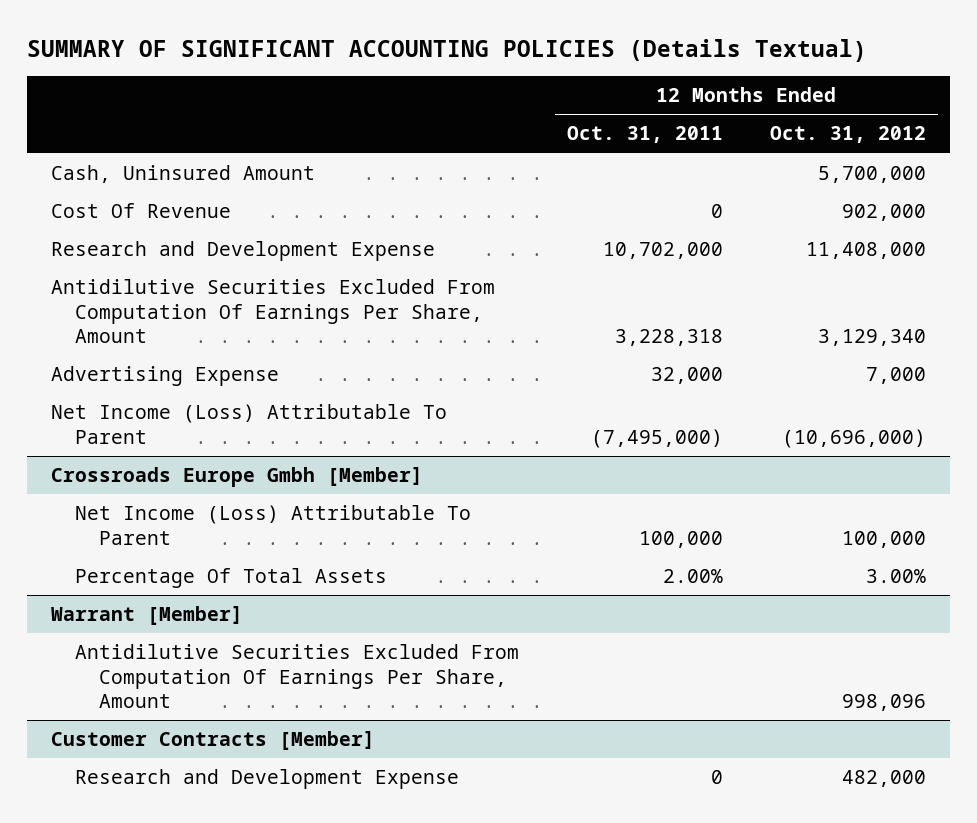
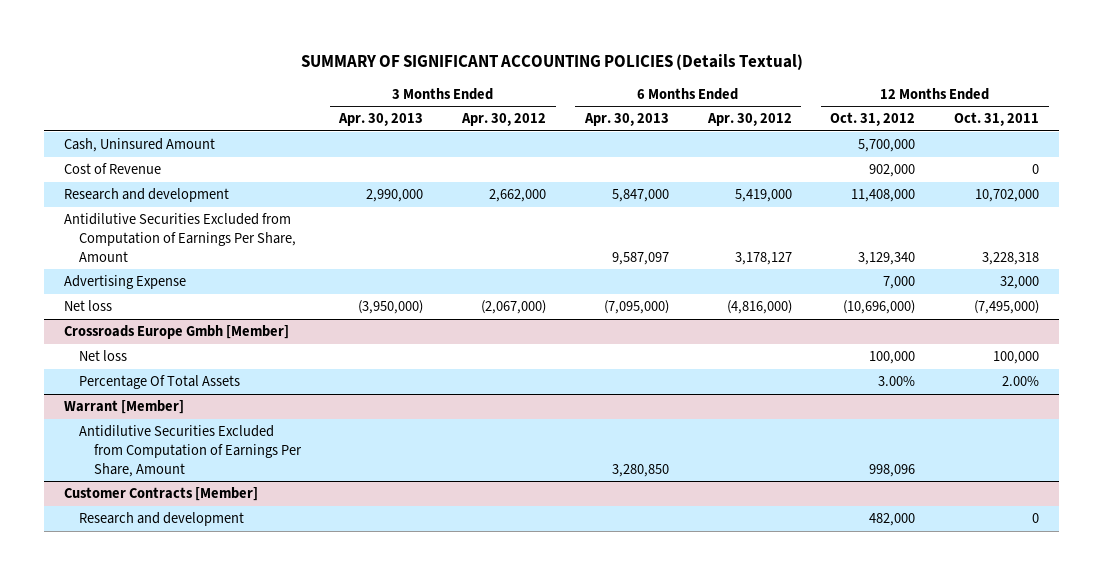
- | 12 Months Ended Oct. 31, 2011 | 12 Months Ended Oct. 31, 2012
+ | 3 Months Ended Apr. 30, 2013 | 3 Months Ended Apr. 30, 2012 | 6 Months Ended Apr. 30, 2013 | 6 Months Ended Apr. 30, 2012 | 12 Months Ended Oct. 31, 2012 | 12 Months Ended Oct. 31, 2011
- Cost Of Revenue | 0 | 902,000
- Research and Development Expense | 10,702,000 | 11,408,000
- Antidilutive Securities Excluded From Computation Of Earnings Per Share, Amount | 3,228,318 | 3,129,340
+ Cost of Revenue | | | | | 902,000 | 0
+ Research and development | 2,990,000 | 2,662,000 | 5,847,000 | 5,419,000 | 11,408,000 | 10,702,000
+ Antidilutive Securities Excluded from Computation of Earnings Per Share, Amount | | | 9,587,097 | 3,178,127 | 3,129,340 | 3,228,318
- Net Income (Loss) Attributable To Parent | (7,495,000) | (10,696,000)
+ Net loss | (3,950,000) | (2,067,000) | (7,095,000) | (4,816,000) | (10,696,000) | (7,495,000)
@ Crossroads Europe Gmbh [Member]
- Net Income (Loss) Attributable To Parent | 100,000 | 100,000
+ Net loss | | | | | 100,000 | 100,000
@ Warrant [Member]
- Antidilutive Securities Excluded From Computation Of Earnings Per Share, Amount | | 998,096
+ Antidilutive Securities Excluded from Computation of Earnings Per Share, Amount | | | 3,280,850 | | 998,096 |
@ Customer Contracts [Member]
- Research and Development Expense | 0 | 482,000
+ Research and development | | | | | 482,000 | 0

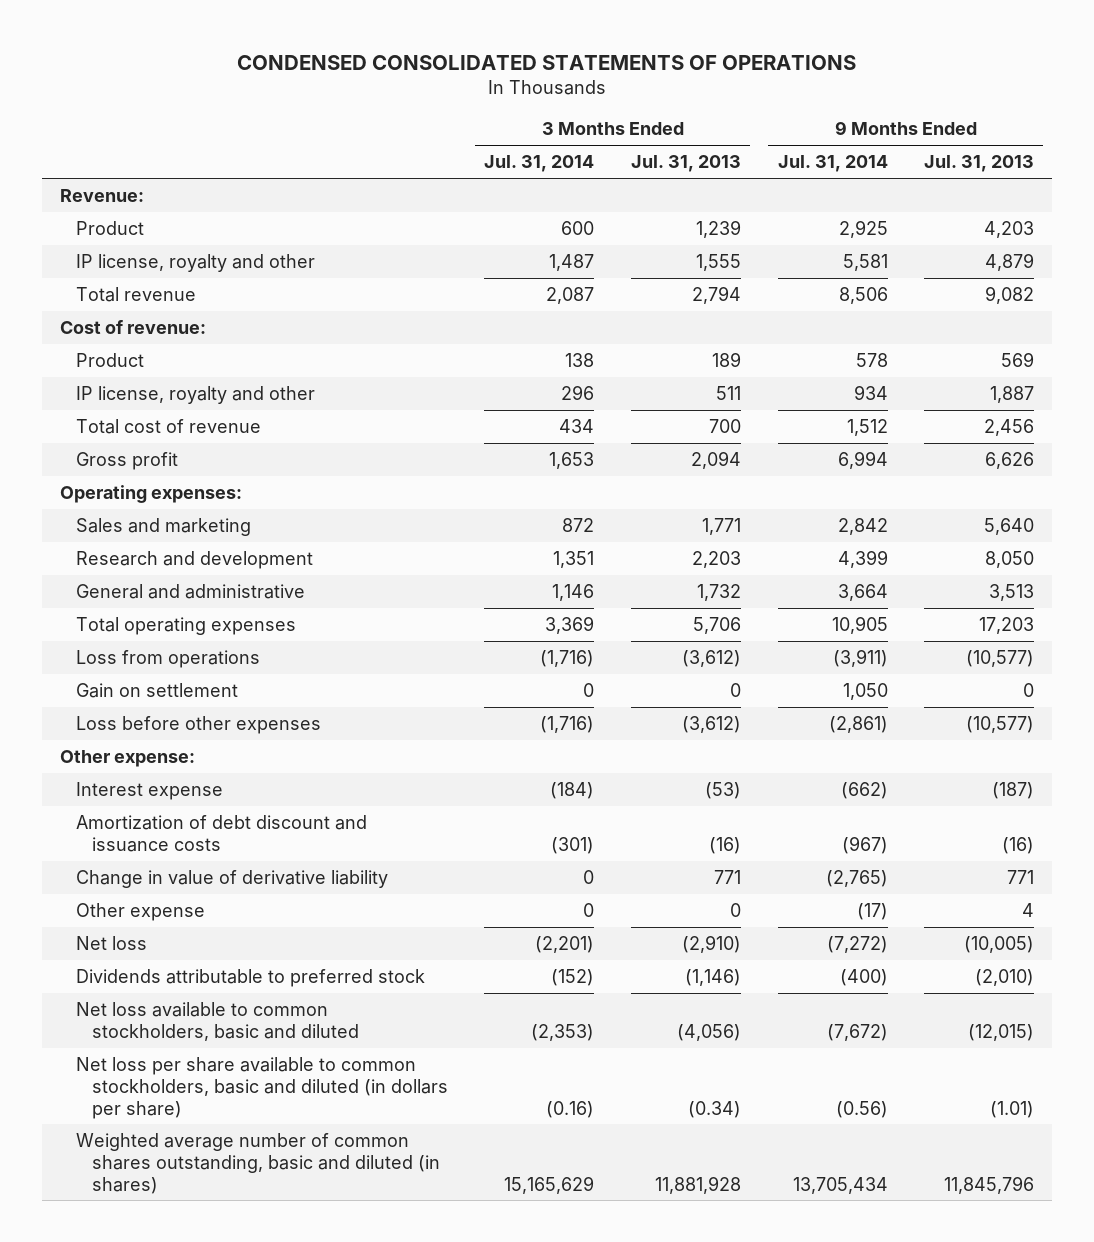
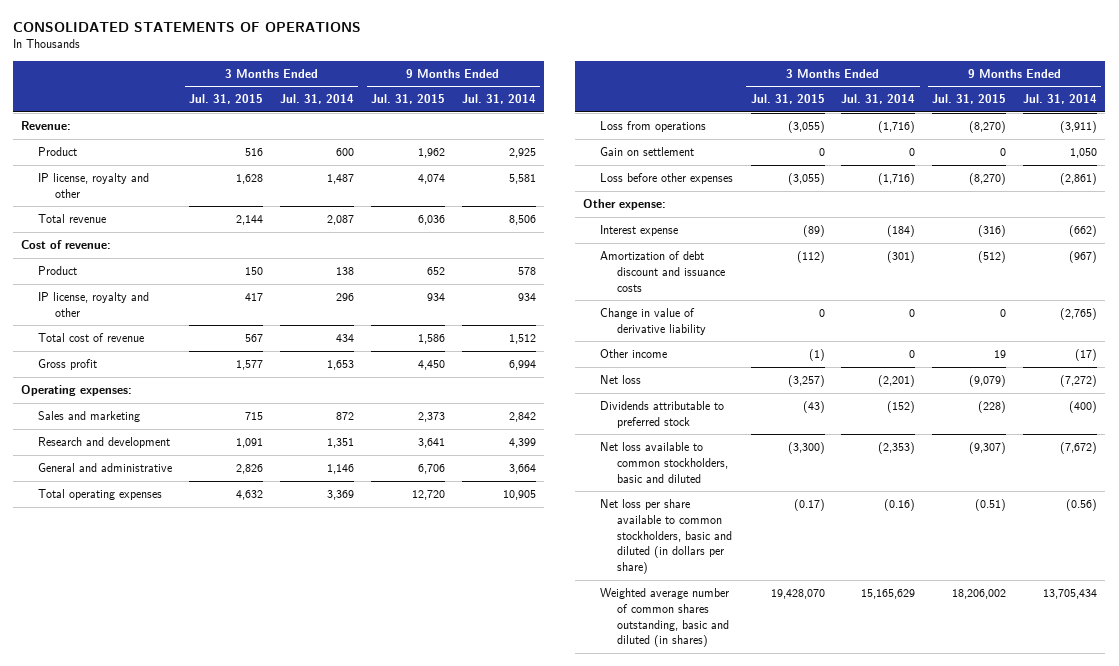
- CONDENSED CONSOLIDATED STATEMENTS OF OPERATIONS
+ CONSOLIDATED STATEMENTS OF OPERATIONS
- | 3 Months Ended Jul. 31, 2014 | 3 Months Ended Jul. 31, 2013 | 9 Months Ended Jul. 31, 2014 | 9 Months Ended Jul. 31, 2013
+ | 3 Months Ended Jul. 31, 2015 | 3 Months Ended Jul. 31, 2014 | 9 Months Ended Jul. 31, 2015 | 9 Months Ended Jul. 31, 2014
- Other expense | 0 | 0 | (17) | 4
+ Other income | (1) | 0 | 19 | (17)

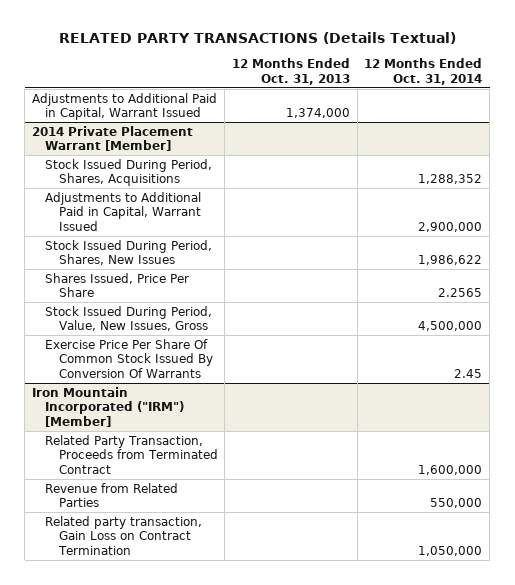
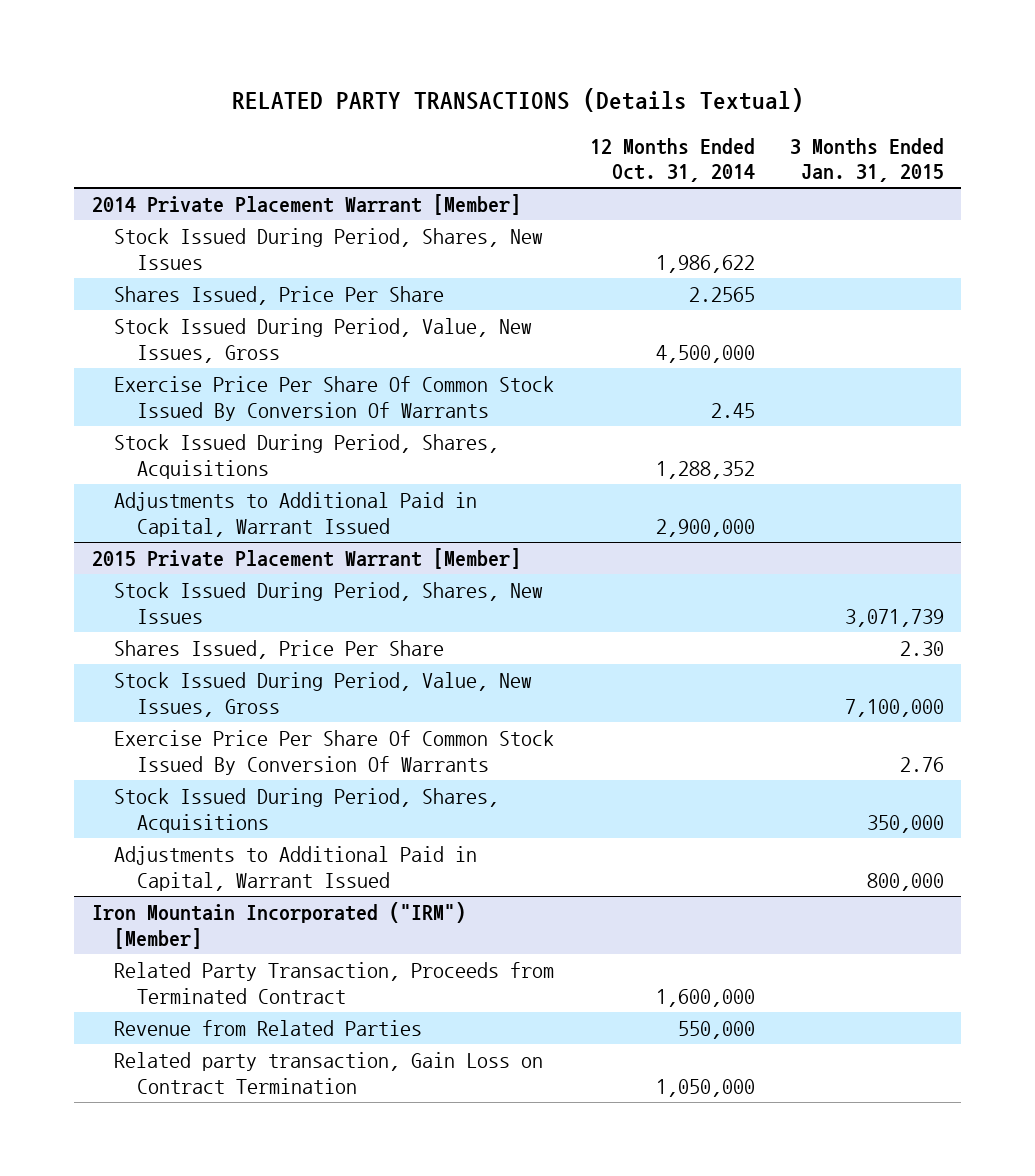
- | 12 Months Ended Oct. 31, 2013 | 12 Months Ended Oct. 31, 2014
+ | 12 Months Ended Oct. 31, 2014 | 3 Months Ended Jan. 31, 2015
- Adjustments to Additional Paid in Capital, Warrant Issued | 1,374,000 |
@ 2014 Private Placement Warrant [Member]
moved down: Stock Issued During Period, Shares, Acquisitions | 1,288,352 |
moved down: Adjustments to Additional Paid in Capital, Warrant Issued | 2,900,000 |
+ 2015 Private Placement Warrant [Member]
+ Stock Issued During Period, Shares, New Issues | | 3,071,739
+ Shares Issued, Price Per Share | | 2.30
+ Stock Issued During Period, Value, New Issues, Gross | | 7,100,000
+ Exercise Price Per Share Of Common Stock Issued By Conversion Of Warrants | | 2.76
+ Stock Issued During Period, Shares, Acquisitions | | 350,000
+ Adjustments to Additional Paid in Capital, Warrant Issued | | 800,000

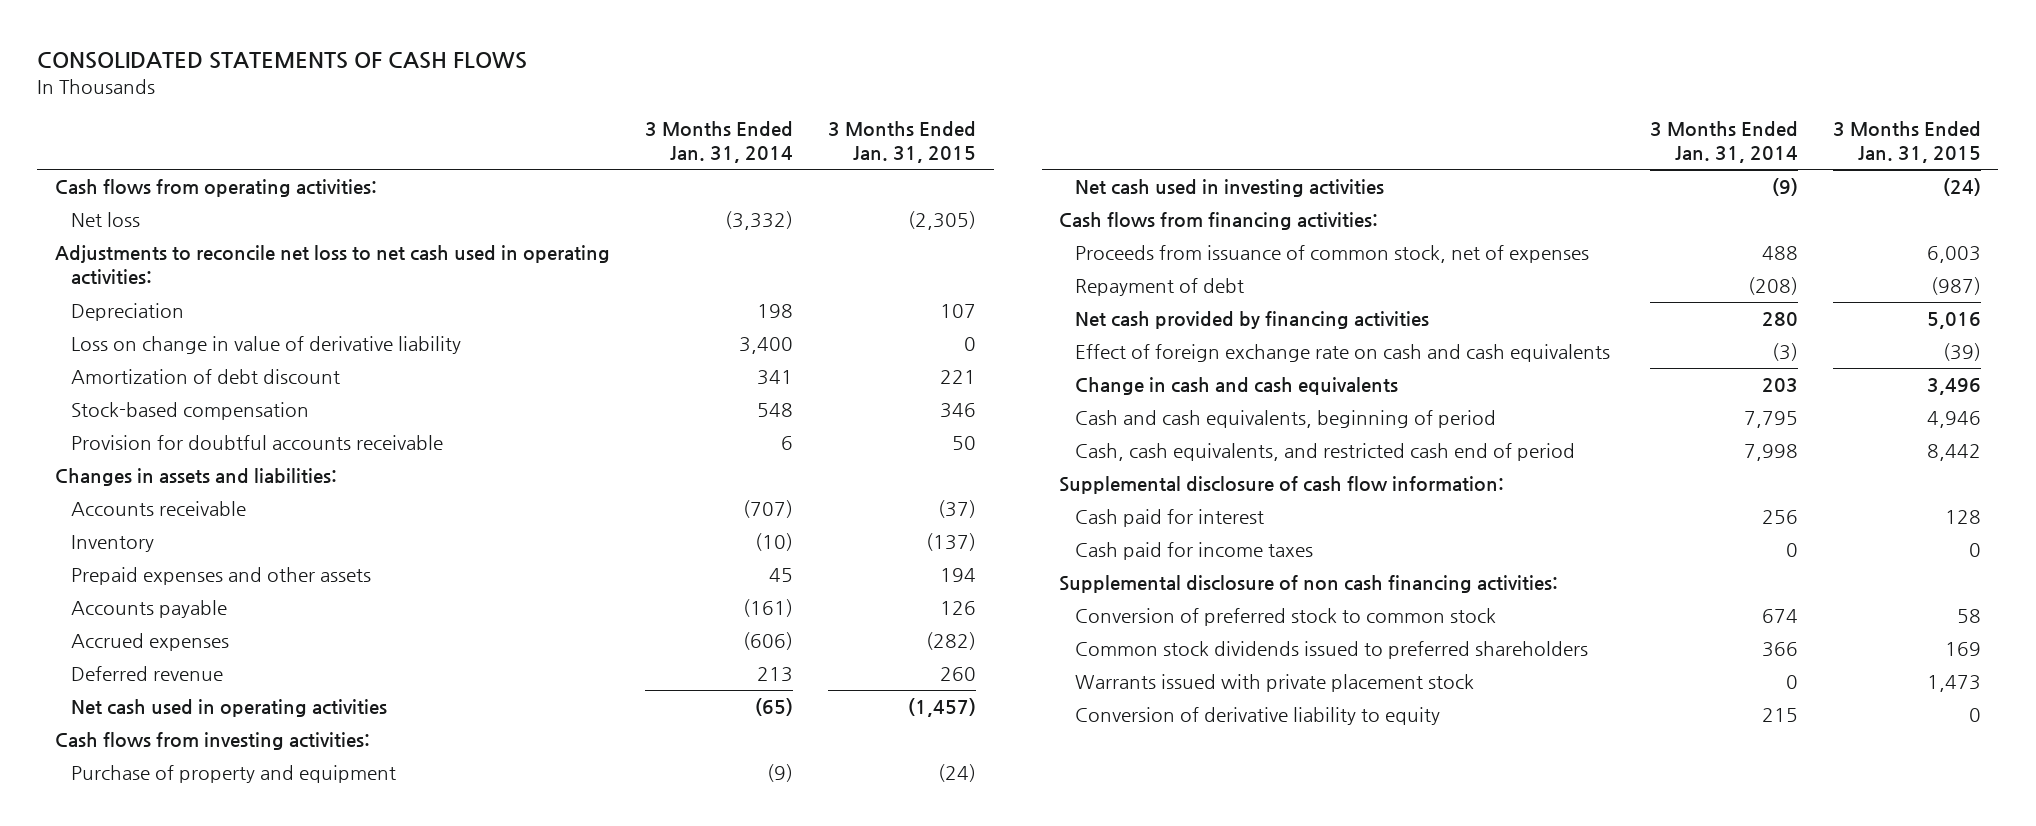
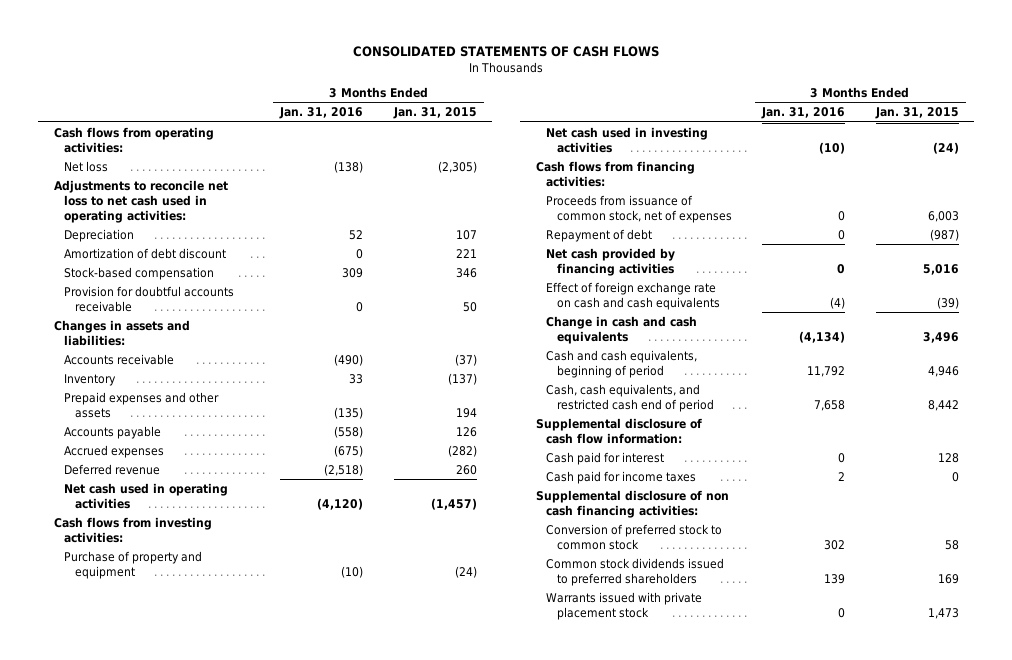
- | 3 Months Ended Jan. 31, 2014 | 3 Months Ended Jan. 31, 2015
+ | 3 Months Ended Jan. 31, 2016 | 3 Months Ended Jan. 31, 2015
- Loss on change in value of derivative liability | 3,400 | 0
- Conversion of derivative liability to equity | 215 | 0

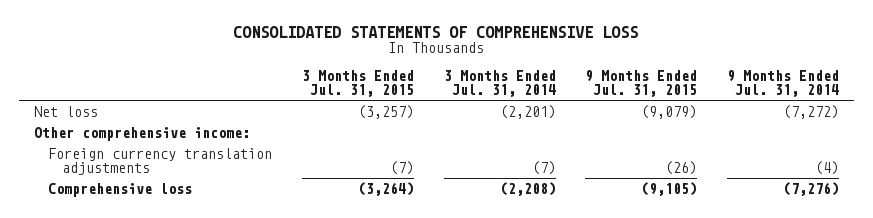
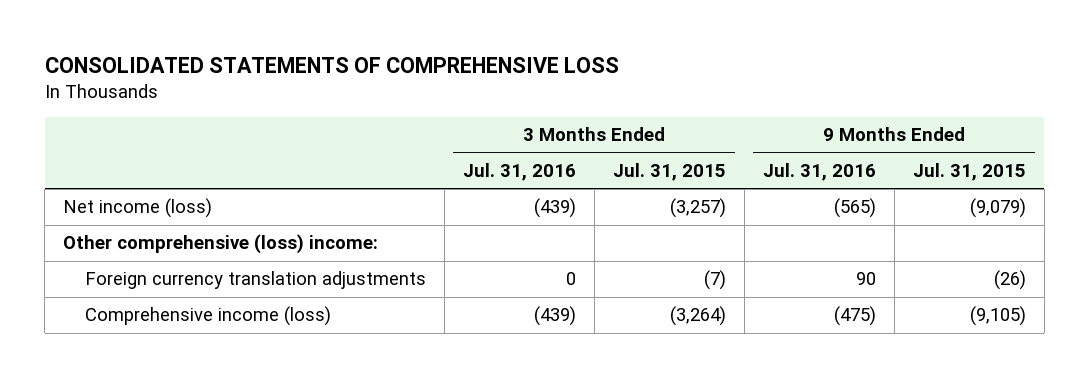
- | 3 Months Ended Jul. 31, 2015 | 3 Months Ended Jul. 31, 2014 | 9 Months Ended Jul. 31, 2015 | 9 Months Ended Jul. 31, 2014
+ | 3 Months Ended Jul. 31, 2016 | 3 Months Ended Jul. 31, 2015 | 9 Months Ended Jul. 31, 2016 | 9 Months Ended Jul. 31, 2015
- Net loss | (3,257) | (2,201) | (9,079) | (7,272)
- Other comprehensive income:
+ Net income (loss) | (439) | (3,257) | (565) | (9,079)
+ Other comprehensive (loss) income:
- Comprehensive loss | (3,264) | (2,208) | (9,105) | (7,276)
+ Comprehensive income (loss) | (439) | (3,264) | (475) | (9,105)

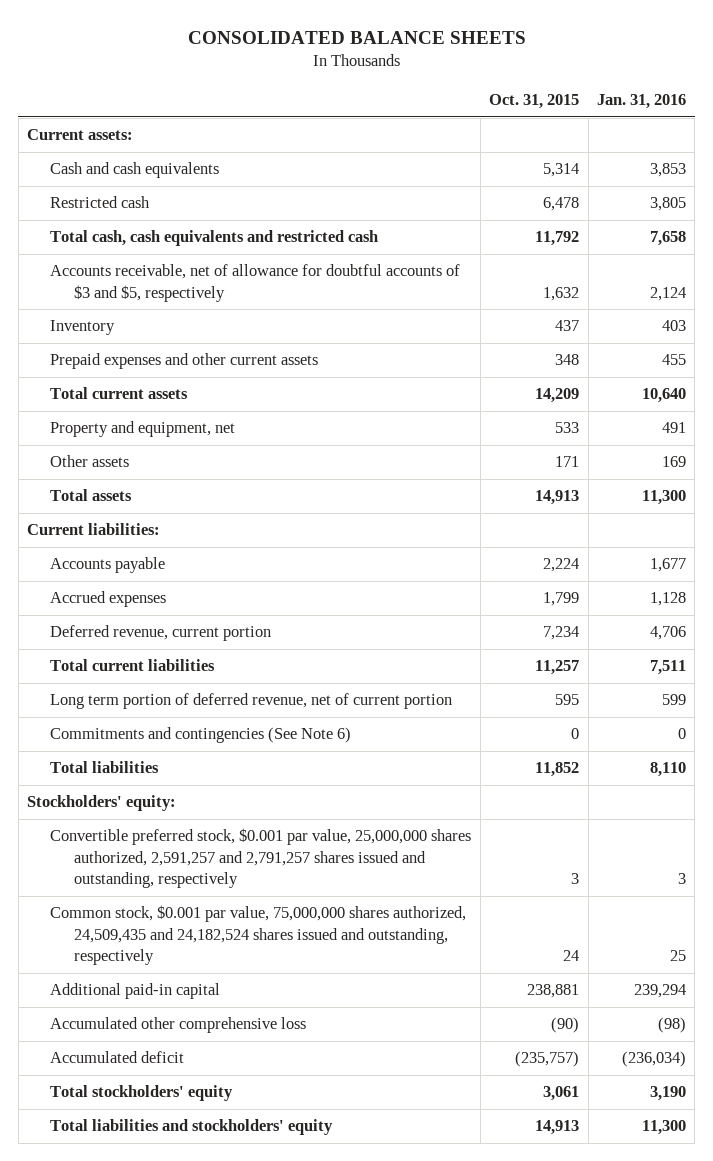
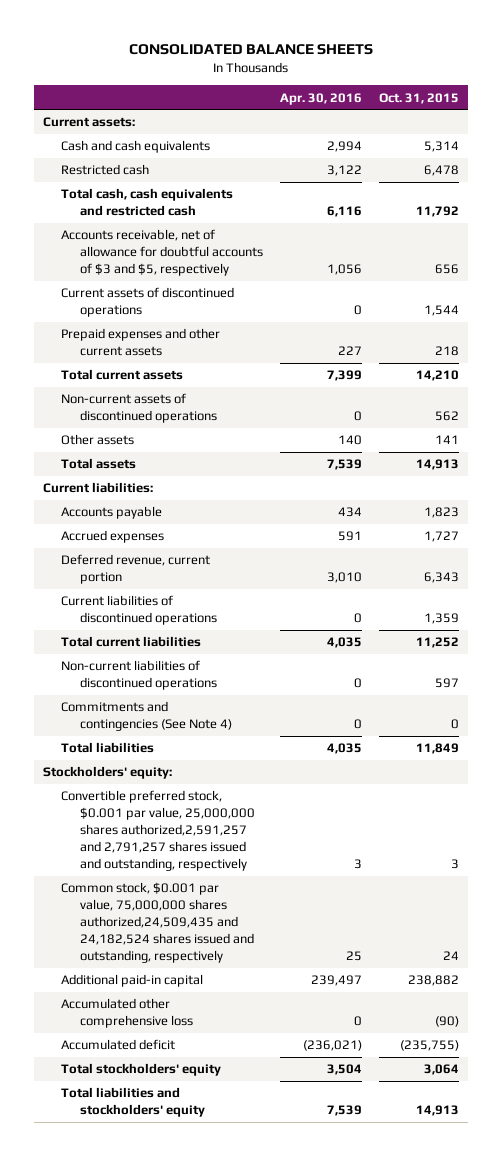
- | Oct. 31, 2015 | Jan. 31, 2016
+ | Apr. 30, 2016 | Oct. 31, 2015
- Accounts receivable, net of allowance for doubtful accounts of $3 and $5, respectively | 1,632 | 2,124
- Inventory | 437 | 403
- Prepaid expenses and other current assets | 348 | 455
- Total current assets | 14,209 | 10,640
- Property and equipment, net | 533 | 491
- Other assets | 171 | 169
+ Accounts receivable, net of allowance for doubtful accounts of $3 and $5, respectively | 1,056 | 656
+ Current assets of discontinued operations | 0 | 1,544
+ Prepaid expenses and other current assets | 227 | 218
+ Total current assets | 7,399 | 14,210
+ Non-current assets of discontinued operations | 0 | 562
+ Other assets | 140 | 141
- Accounts payable | 2,224 | 1,677
- Accrued expenses | 1,799 | 1,128
- Deferred revenue, current portion | 7,234 | 4,706
- Total current liabilities | 11,257 | 7,511
- Long term portion of deferred revenue, net of current portion | 595 | 599
- Commitments and contingencies (See Note 6) | 0 | 0
- Total liabilities | 11,852 | 8,110
+ Accounts payable | 434 | 1,823
+ Accrued expenses | 591 | 1,727
+ Deferred revenue, current portion | 3,010 | 6,343
+ Current liabilities of discontinued operations | 0 | 1,359
+ Total current liabilities | 4,035 | 11,252
+ Non-current liabilities of discontinued operations | 0 | 597
+ Commitments and contingencies (See Note 4) | 0 | 0
+ Total liabilities | 4,035 | 11,849
- Convertible preferred stock, $0.001 par value, 25,000,000 shares authorized, 2,591,257 and 2,791,257 shares issued and outstanding, respectively | 3 | 3
- Common stock, $0.001 par value, 75,000,000 shares authorized, 24,509,435 and 24,182,524 shares issued and outstanding, respectively | 24 | 25
- Additional paid-in capital | 238,881 | 239,294
+ Convertible preferred stock, $0.001 par value, 25,000,000 shares authorized,2,591,257 and 2,791,257 shares issued and outstanding, respectively | 3 | 3
+ Common stock, $0.001 par value, 75,000,000 shares authorized,24,509,435 and 24,182,524 shares issued and outstanding, respectively | 25 | 24
+ Additional paid-in capital | 239,497 | 238,882
- Accumulated deficit | (235,757) | (236,034)
- Total stockholders' equity | 3,061 | 3,190
+ Accumulated deficit | (236,021) | (235,755)
+ Total stockholders' equity | 3,504 | 3,064

